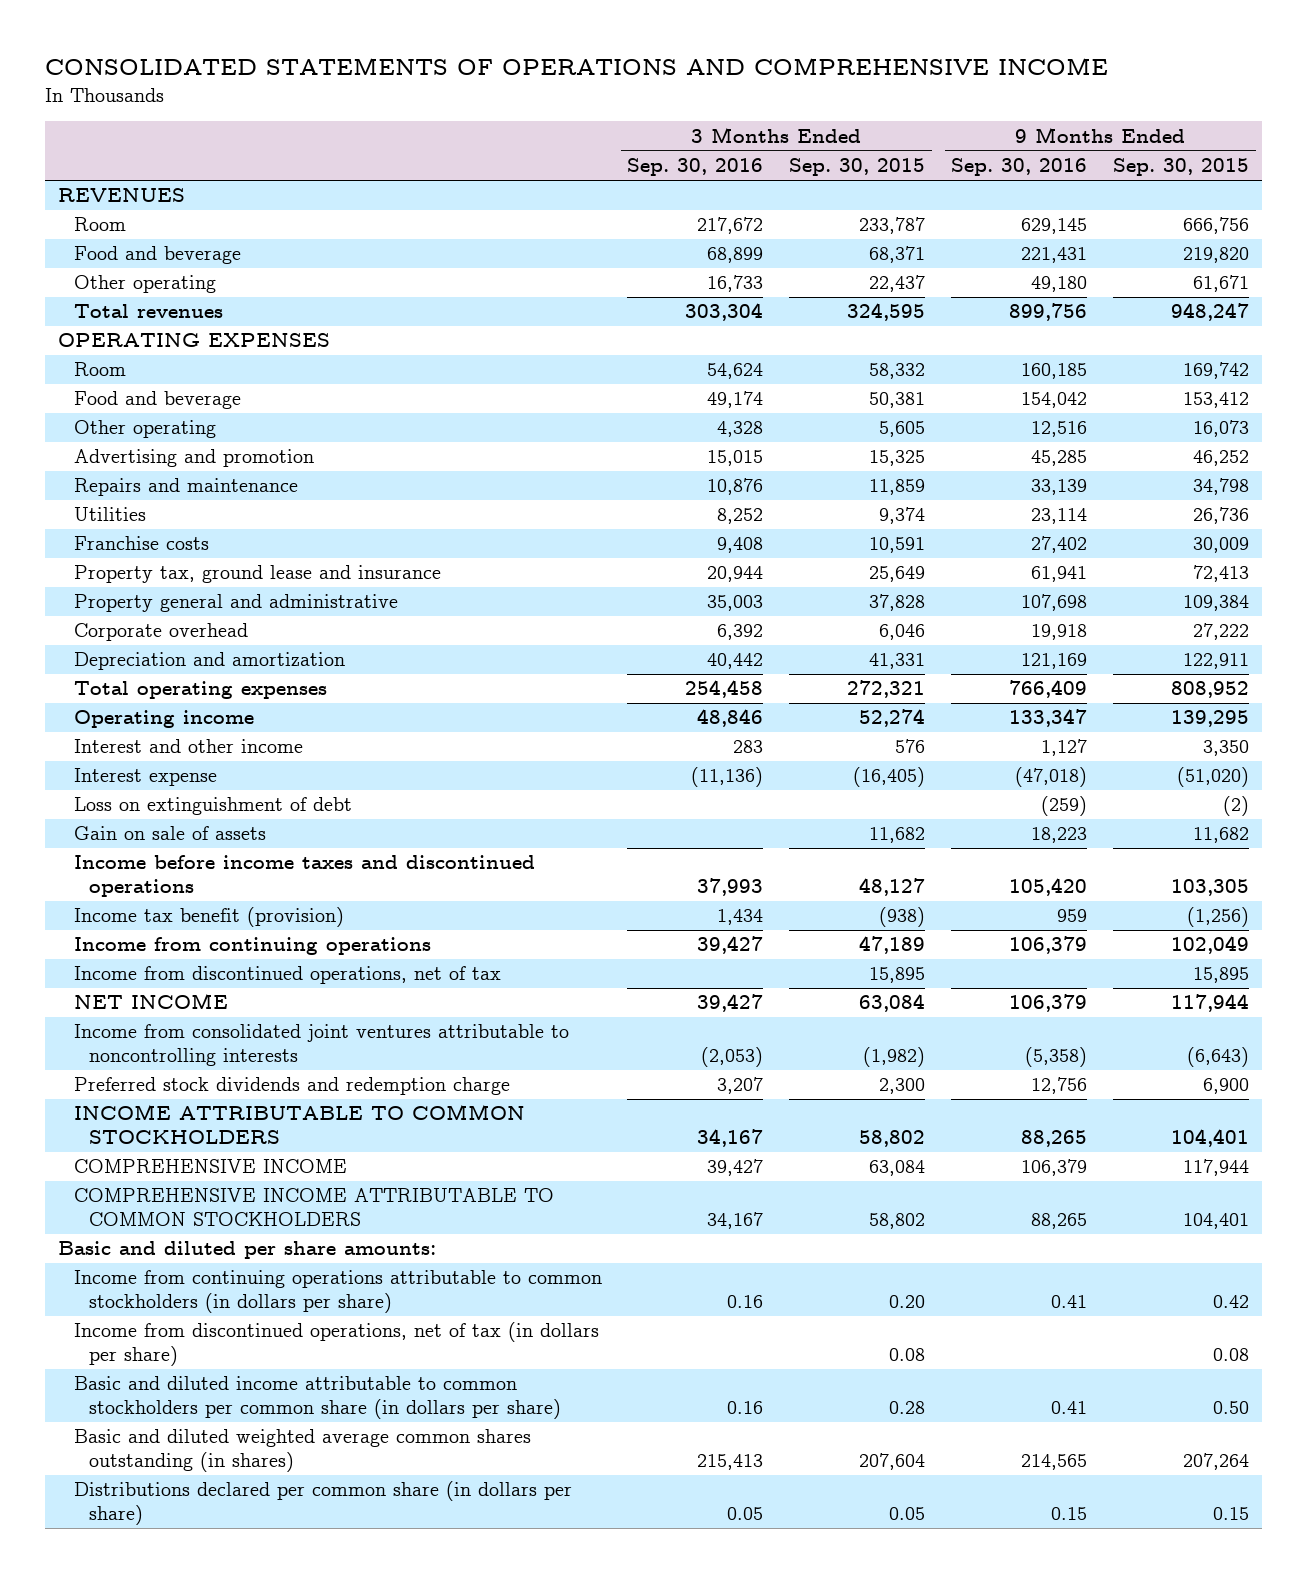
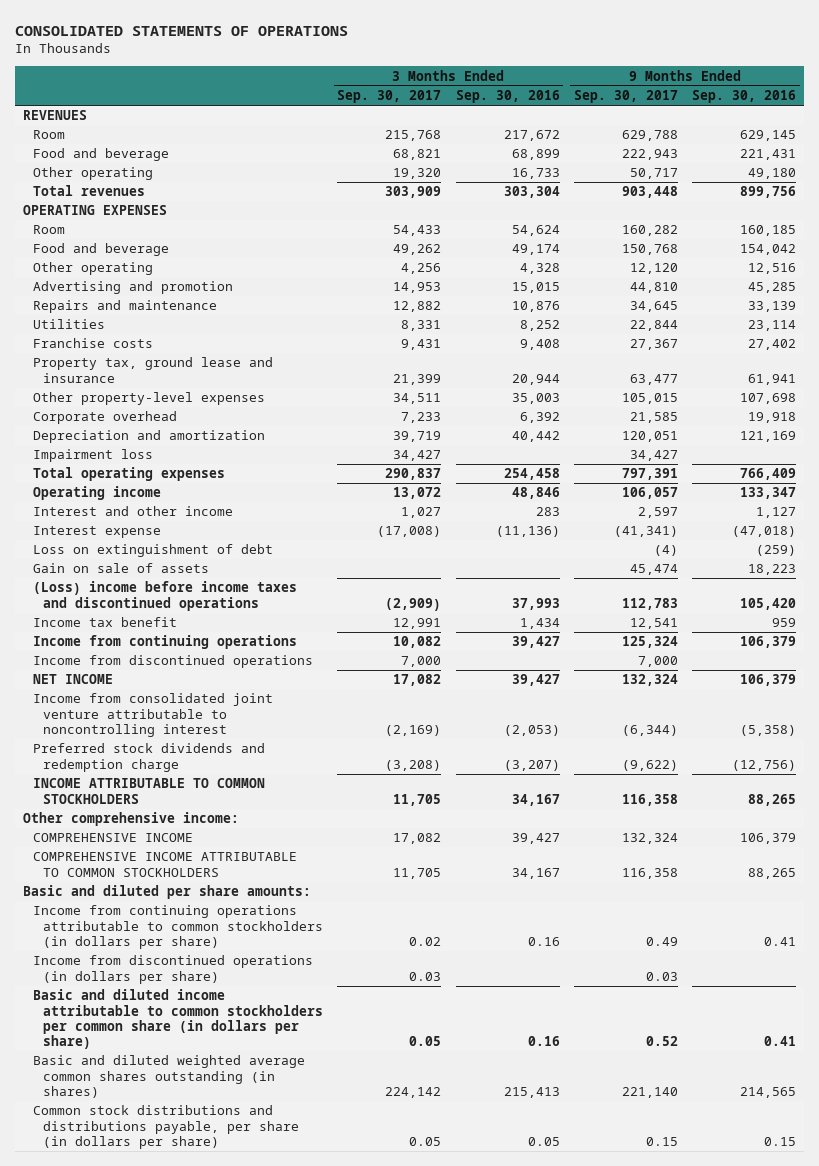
- CONSOLIDATED STATEMENTS OF OPERATIONS AND COMPREHENSIVE INCOME
+ CONSOLIDATED STATEMENTS OF OPERATIONS
- | 3 Months Ended Sep. 30, 2016 | 3 Months Ended Sep. 30, 2015 | 9 Months Ended Sep. 30, 2016 | 9 Months Ended Sep. 30, 2015
+ | 3 Months Ended Sep. 30, 2017 | 3 Months Ended Sep. 30, 2016 | 9 Months Ended Sep. 30, 2017 | 9 Months Ended Sep. 30, 2016
- Property general and administrative | 35,003 | 37,828 | 107,698 | 109,384
+ Other property-level expenses | 34,511 | 35,003 | 105,015 | 107,698
+ Impairment loss | 34,427 | | 34,427 |
- Income before income taxes and discontinued operations | 37,993 | 48,127 | 105,420 | 103,305
- Income tax benefit (provision) | 1,434 | (938) | 959 | (1,256)
+ (Loss) income before income taxes and discontinued operations | (2,909) | 37,993 | 112,783 | 105,420
+ Income tax benefit | 12,991 | 1,434 | 12,541 | 959
- Income from discontinued operations, net of tax | | 15,895 | | 15,895
+ Income from discontinued operations | 7,000 | | 7,000 |
- Income from consolidated joint ventures attributable to noncontrolling interests | (2,053) | (1,982) | (5,358) | (6,643)
- Preferred stock dividends and redemption charge | 3,207 | 2,300 | 12,756 | 6,900
+ Income from consolidated joint venture attributable to noncontrolling interest | (2,169) | (2,053) | (6,344) | (5,358)
+ Preferred stock dividends and redemption charge | (3,208) | (3,207) | (9,622) | (12,756)
+ Other comprehensive income:
- Income from discontinued operations, net of tax (in dollars per share) | | 0.08 | | 0.08
+ Income from discontinued operations (in dollars per share) | 0.03 | | 0.03 |
- Distributions declared per common share (in dollars per share) | 0.05 | 0.05 | 0.15 | 0.15
+ Common stock distributions and distributions payable, per share (in dollars per share) | 0.05 | 0.05 | 0.15 | 0.15

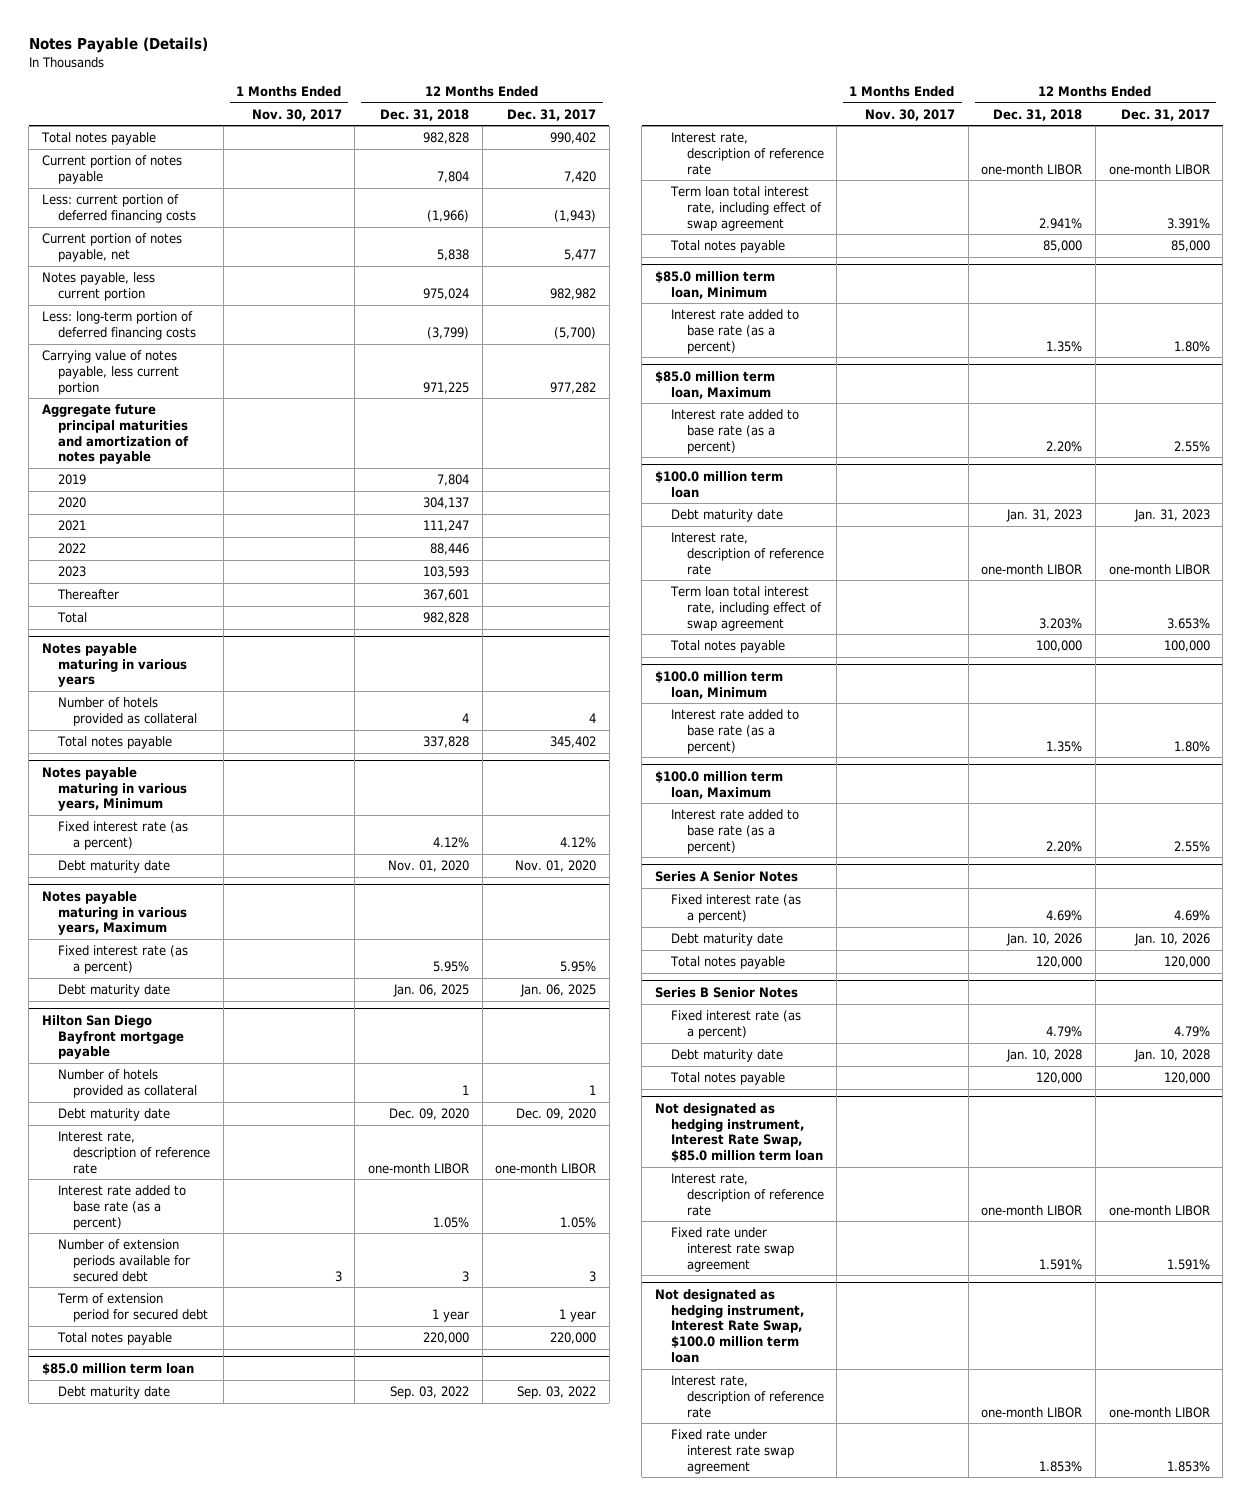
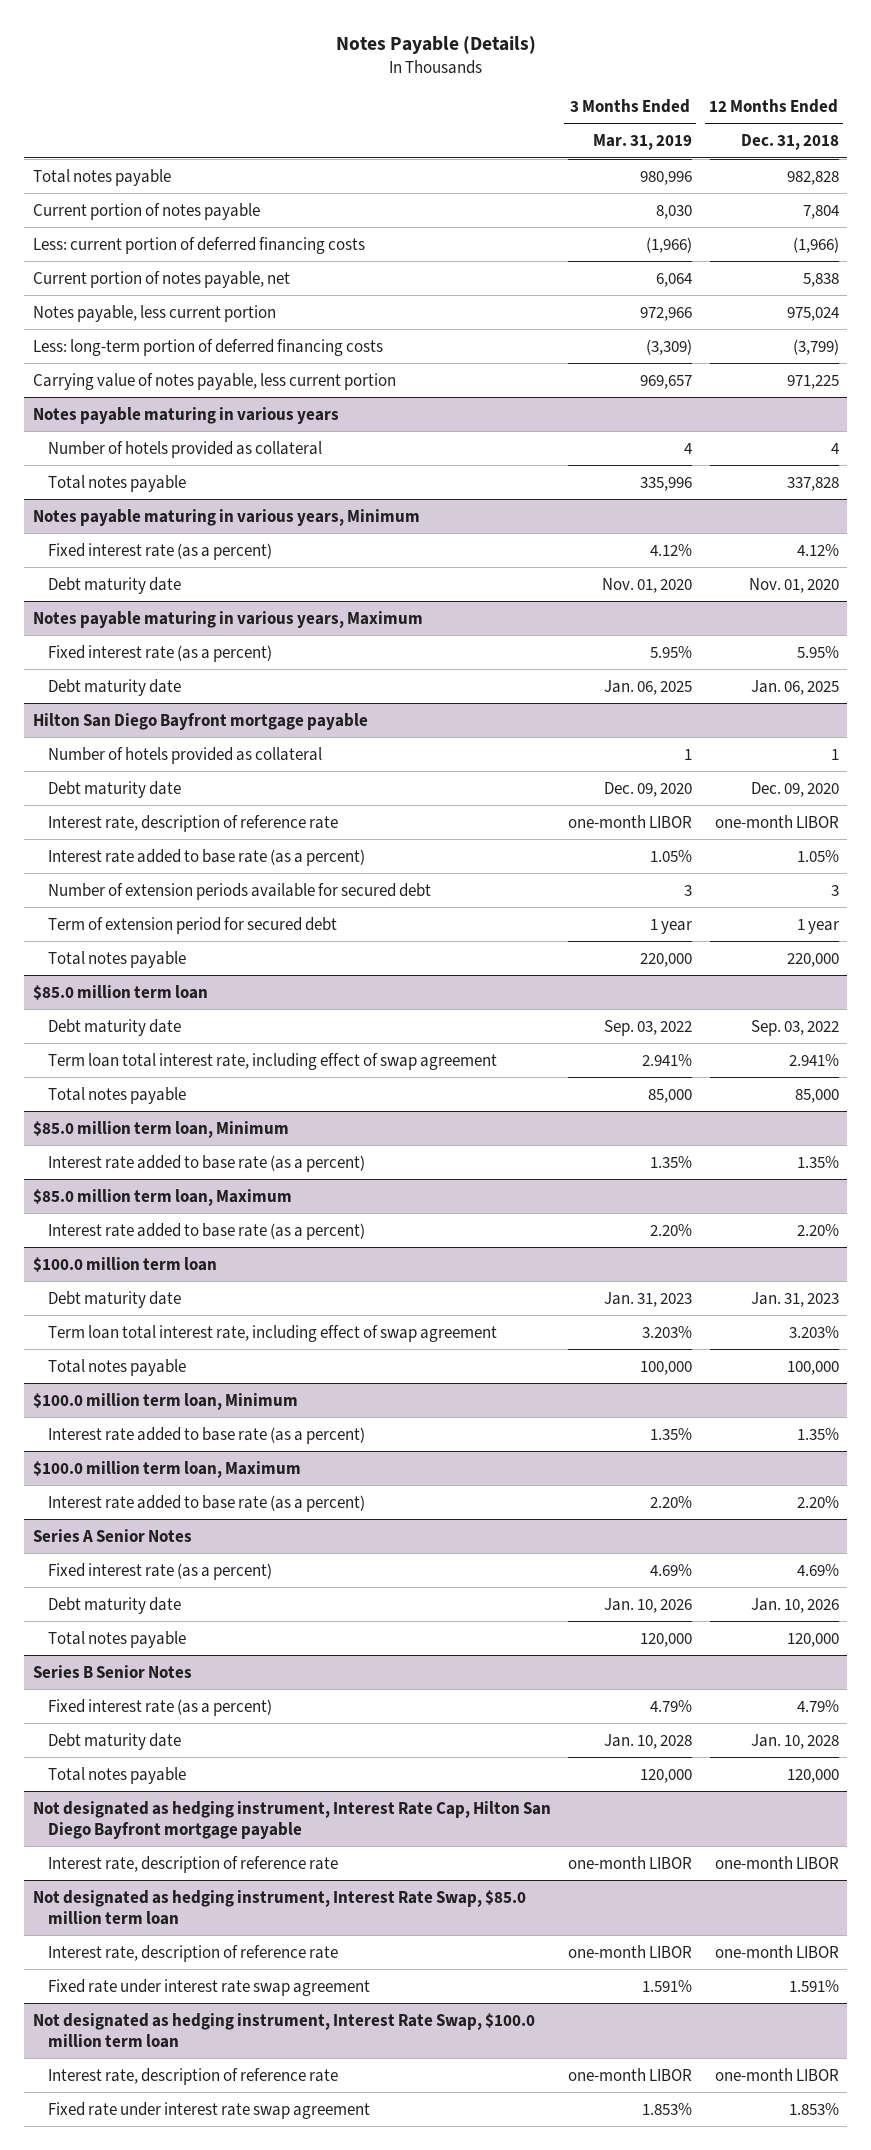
- | 1 Months Ended Nov. 30, 2017 | 12 Months Ended Dec. 31, 2018 | 12 Months Ended Dec. 31, 2017
+ | 3 Months Ended Mar. 31, 2019 | 12 Months Ended Dec. 31, 2018
- Aggregate future principal maturities and amortization of notes payable
- 2019 | | 7,804 |
- 2020 | | 304,137 |
- 2021 | | 111,247 |
- 2022 | | 88,446 |
- 2023 | | 103,593 |
- Thereafter | | 367,601 |
- Total | | 982,828 |
@ $85.0 million term loan
- Interest rate, description of reference rate | | one-month LIBOR | one-month LIBOR
@ $100.0 million term loan
- Interest rate, description of reference rate | | one-month LIBOR | one-month LIBOR
+ Not designated as hedging instrument, Interest Rate Cap, Hilton San Diego Bayfront mortgage payable
+ Interest rate, description of reference rate | one-month LIBOR | one-month LIBOR

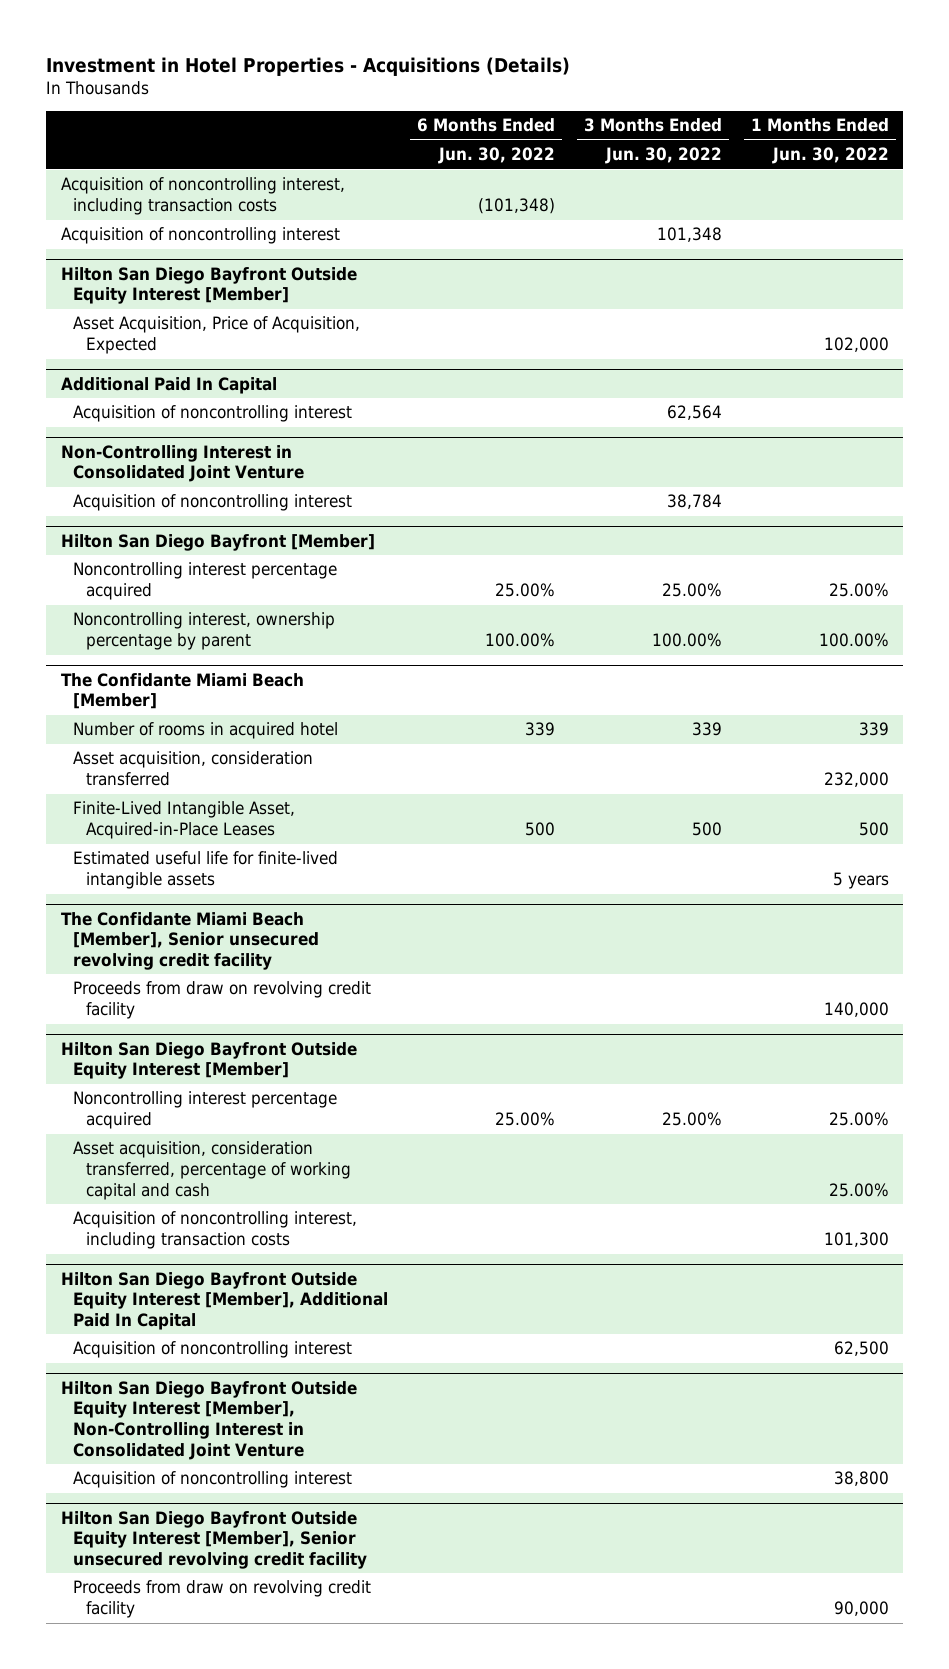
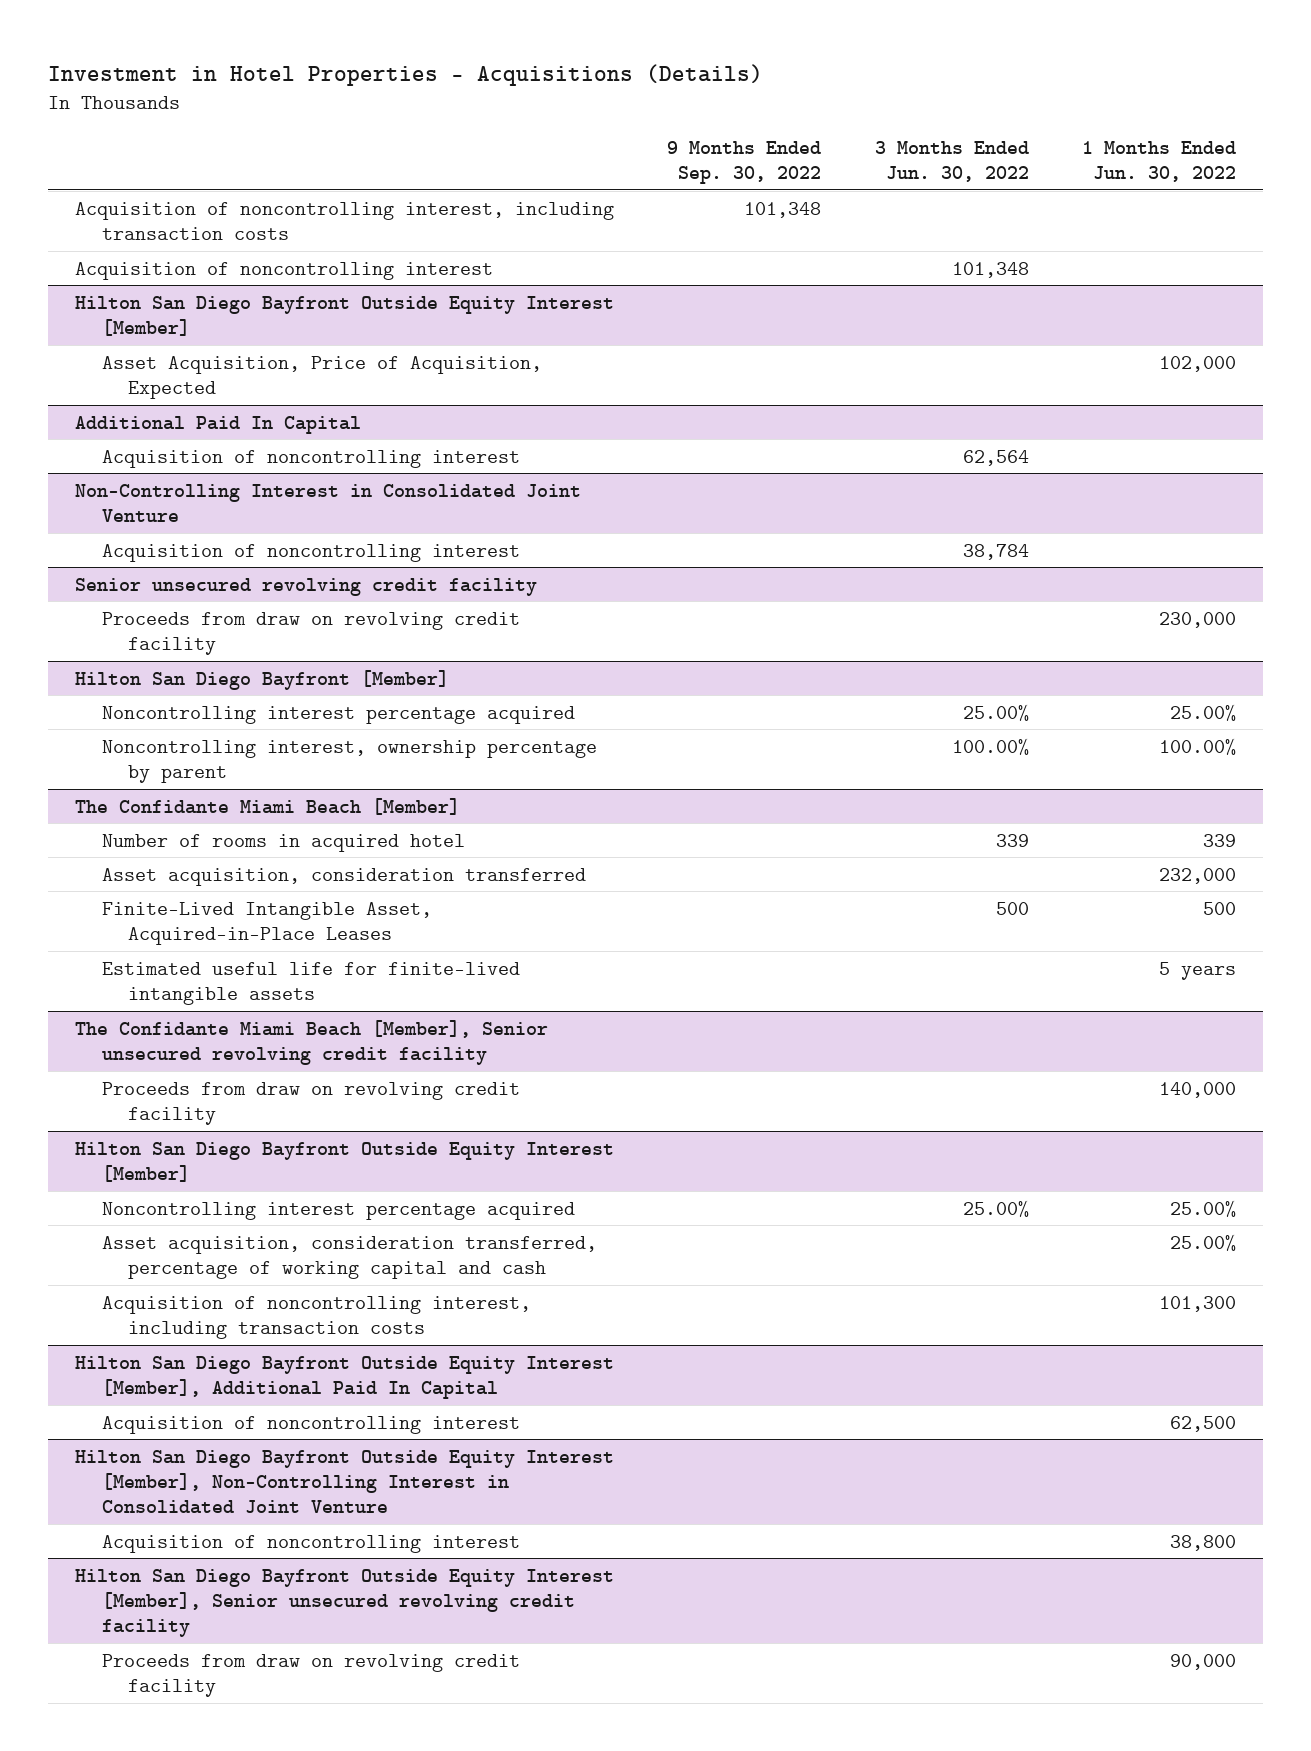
- | 6 Months Ended Jun. 30, 2022 | 3 Months Ended Jun. 30, 2022 | 1 Months Ended Jun. 30, 2022
+ | 9 Months Ended Sep. 30, 2022 | 3 Months Ended Jun. 30, 2022 | 1 Months Ended Jun. 30, 2022
+ Senior unsecured revolving credit facility
+ Proceeds from draw on revolving credit facility | | | 230,000

